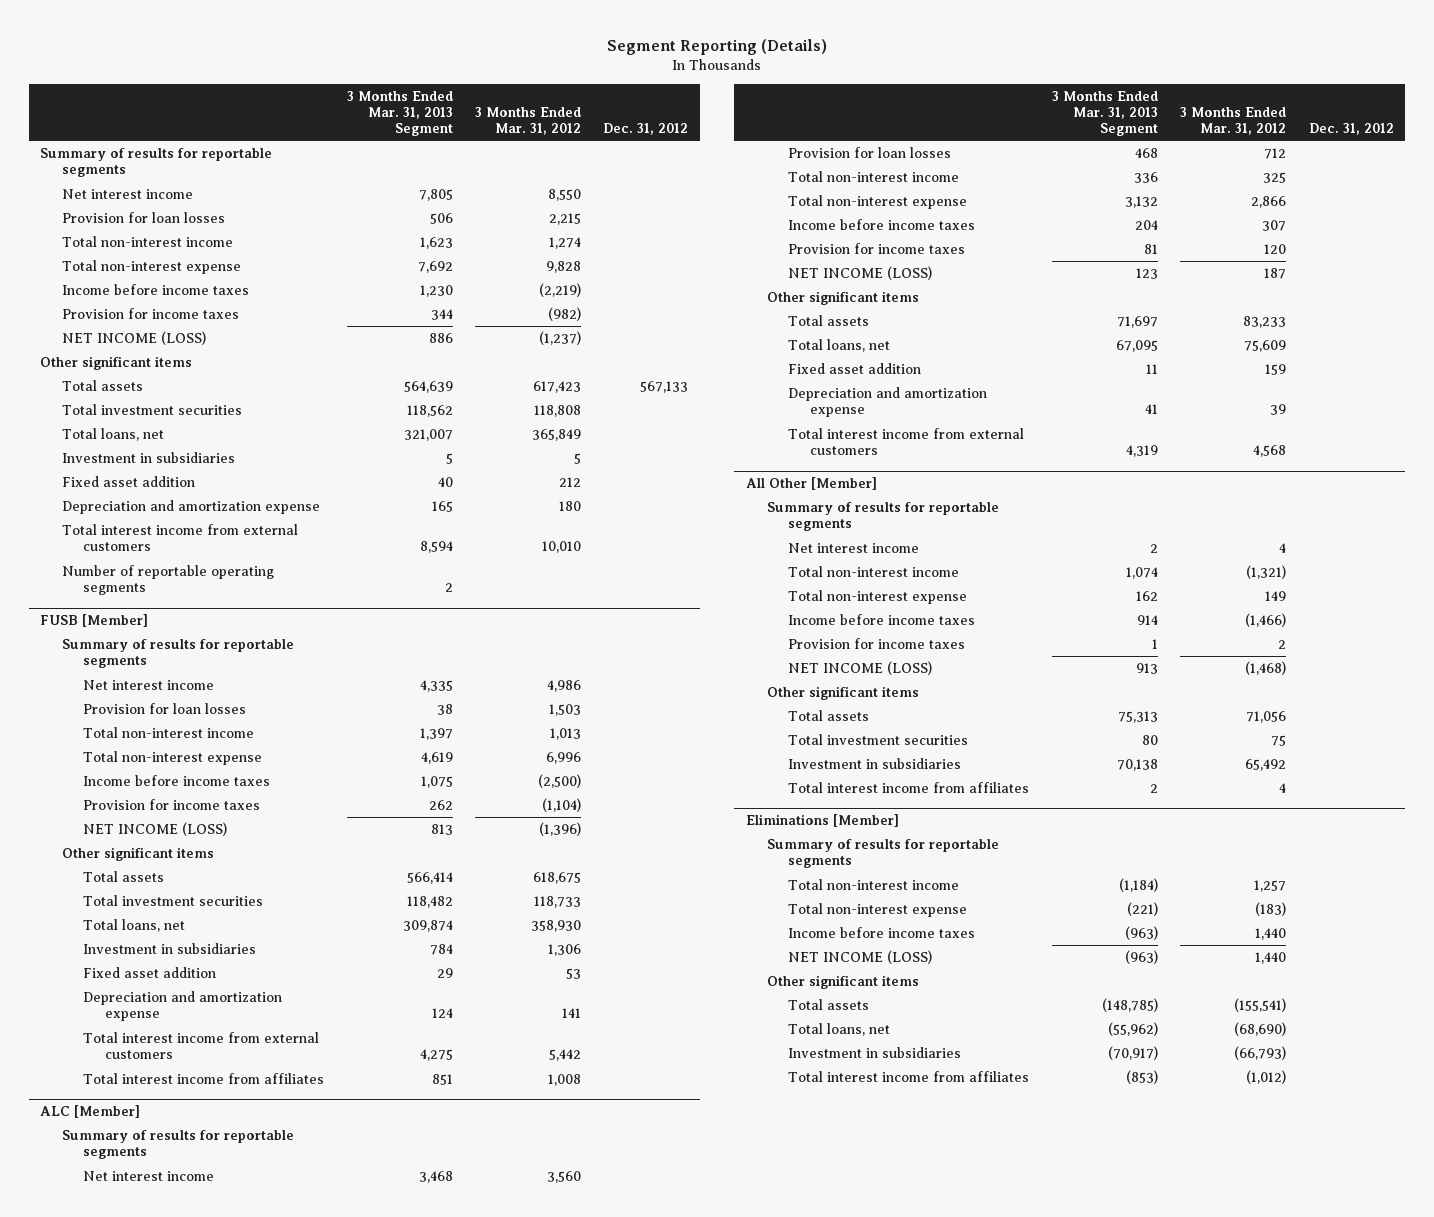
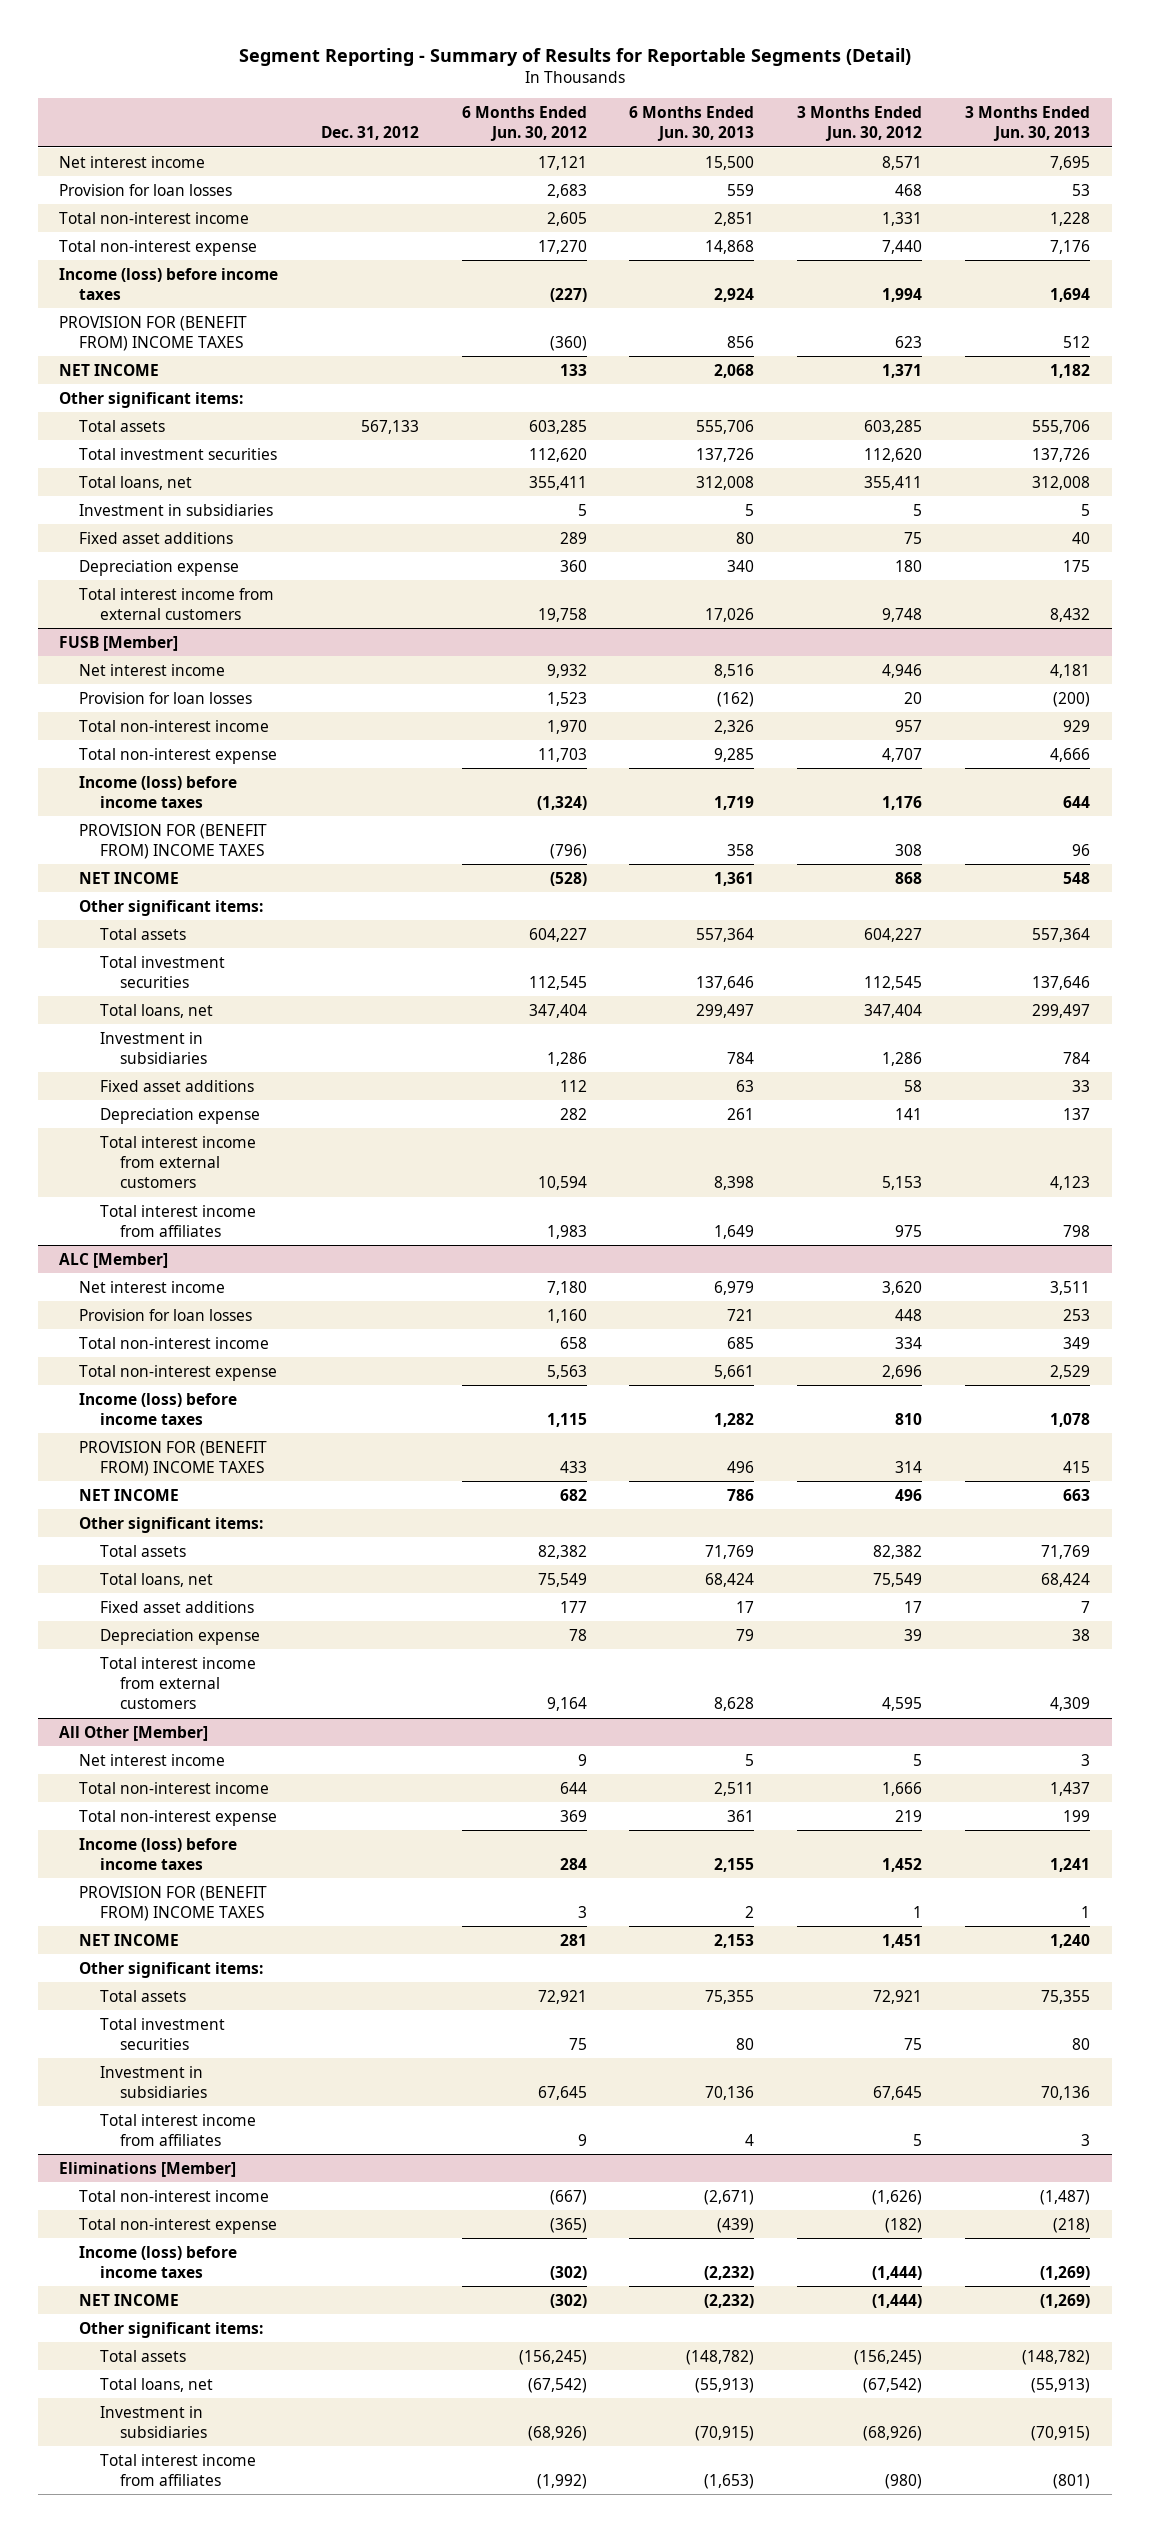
- Segment Reporting (Details)
+ Segment Reporting - Summary of Results for Reportable Segments (Detail)
- | 3 Months Ended Mar. 31, 2013 Segment | 3 Months Ended Mar. 31, 2012 | Dec. 31, 2012
+ | Dec. 31, 2012 | 6 Months Ended Jun. 30, 2012 | 6 Months Ended Jun. 30, 2013 | 3 Months Ended Jun. 30, 2012 | 3 Months Ended Jun. 30, 2013
- Summary of results for reportable segments
- Income before income taxes | 1,230 | (2,219) |
- Provision for income taxes | 344 | (982) |
- NET INCOME (LOSS) | 886 | (1,237) |
- Other significant items
+ Income (loss) before income taxes | | (227) | 2,924 | 1,994 | 1,694
+ PROVISION FOR (BENEFIT FROM) INCOME TAXES | | (360) | 856 | 623 | 512
+ NET INCOME | | 133 | 2,068 | 1,371 | 1,182
+ Other significant items:
- Fixed asset addition | 40 | 212 |
- Depreciation and amortization expense | 165 | 180 |
+ Fixed asset additions | | 289 | 80 | 75 | 40
+ Depreciation expense | | 360 | 340 | 180 | 175
- Number of reportable operating segments | 2 | |
@ FUSB [Member]
- Summary of results for reportable segments
- Income before income taxes | 1,075 | (2,500) |
- Provision for income taxes | 262 | (1,104) |
- NET INCOME (LOSS) | 813 | (1,396) |
- Other significant items
+ Income (loss) before income taxes | | (1,324) | 1,719 | 1,176 | 644
+ PROVISION FOR (BENEFIT FROM) INCOME TAXES | | (796) | 358 | 308 | 96
+ NET INCOME | | (528) | 1,361 | 868 | 548
+ Other significant items:
- Fixed asset addition | 29 | 53 |
- Depreciation and amortization expense | 124 | 141 |
+ Fixed asset additions | | 112 | 63 | 58 | 33
+ Depreciation expense | | 282 | 261 | 141 | 137
@ ALC [Member]
- Summary of results for reportable segments
- Income before income taxes | 204 | 307 |
- Provision for income taxes | 81 | 120 |
- NET INCOME (LOSS) | 123 | 187 |
- Other significant items
+ Income (loss) before income taxes | | 1,115 | 1,282 | 810 | 1,078
+ PROVISION FOR (BENEFIT FROM) INCOME TAXES | | 433 | 496 | 314 | 415
+ NET INCOME | | 682 | 786 | 496 | 663
+ Other significant items:
- Fixed asset addition | 11 | 159 |
- Depreciation and amortization expense | 41 | 39 |
+ Fixed asset additions | | 177 | 17 | 17 | 7
+ Depreciation expense | | 78 | 79 | 39 | 38
@ All Other [Member]
- Summary of results for reportable segments
- Income before income taxes | 914 | (1,466) |
- Provision for income taxes | 1 | 2 |
- NET INCOME (LOSS) | 913 | (1,468) |
- Other significant items
+ Income (loss) before income taxes | | 284 | 2,155 | 1,452 | 1,241
+ PROVISION FOR (BENEFIT FROM) INCOME TAXES | | 3 | 2 | 1 | 1
+ NET INCOME | | 281 | 2,153 | 1,451 | 1,240
+ Other significant items:
@ Eliminations [Member]
- Summary of results for reportable segments
- Income before income taxes | (963) | 1,440 |
- NET INCOME (LOSS) | (963) | 1,440 |
- Other significant items
+ Income (loss) before income taxes | | (302) | (2,232) | (1,444) | (1,269)
+ NET INCOME | | (302) | (2,232) | (1,444) | (1,269)
+ Other significant items:

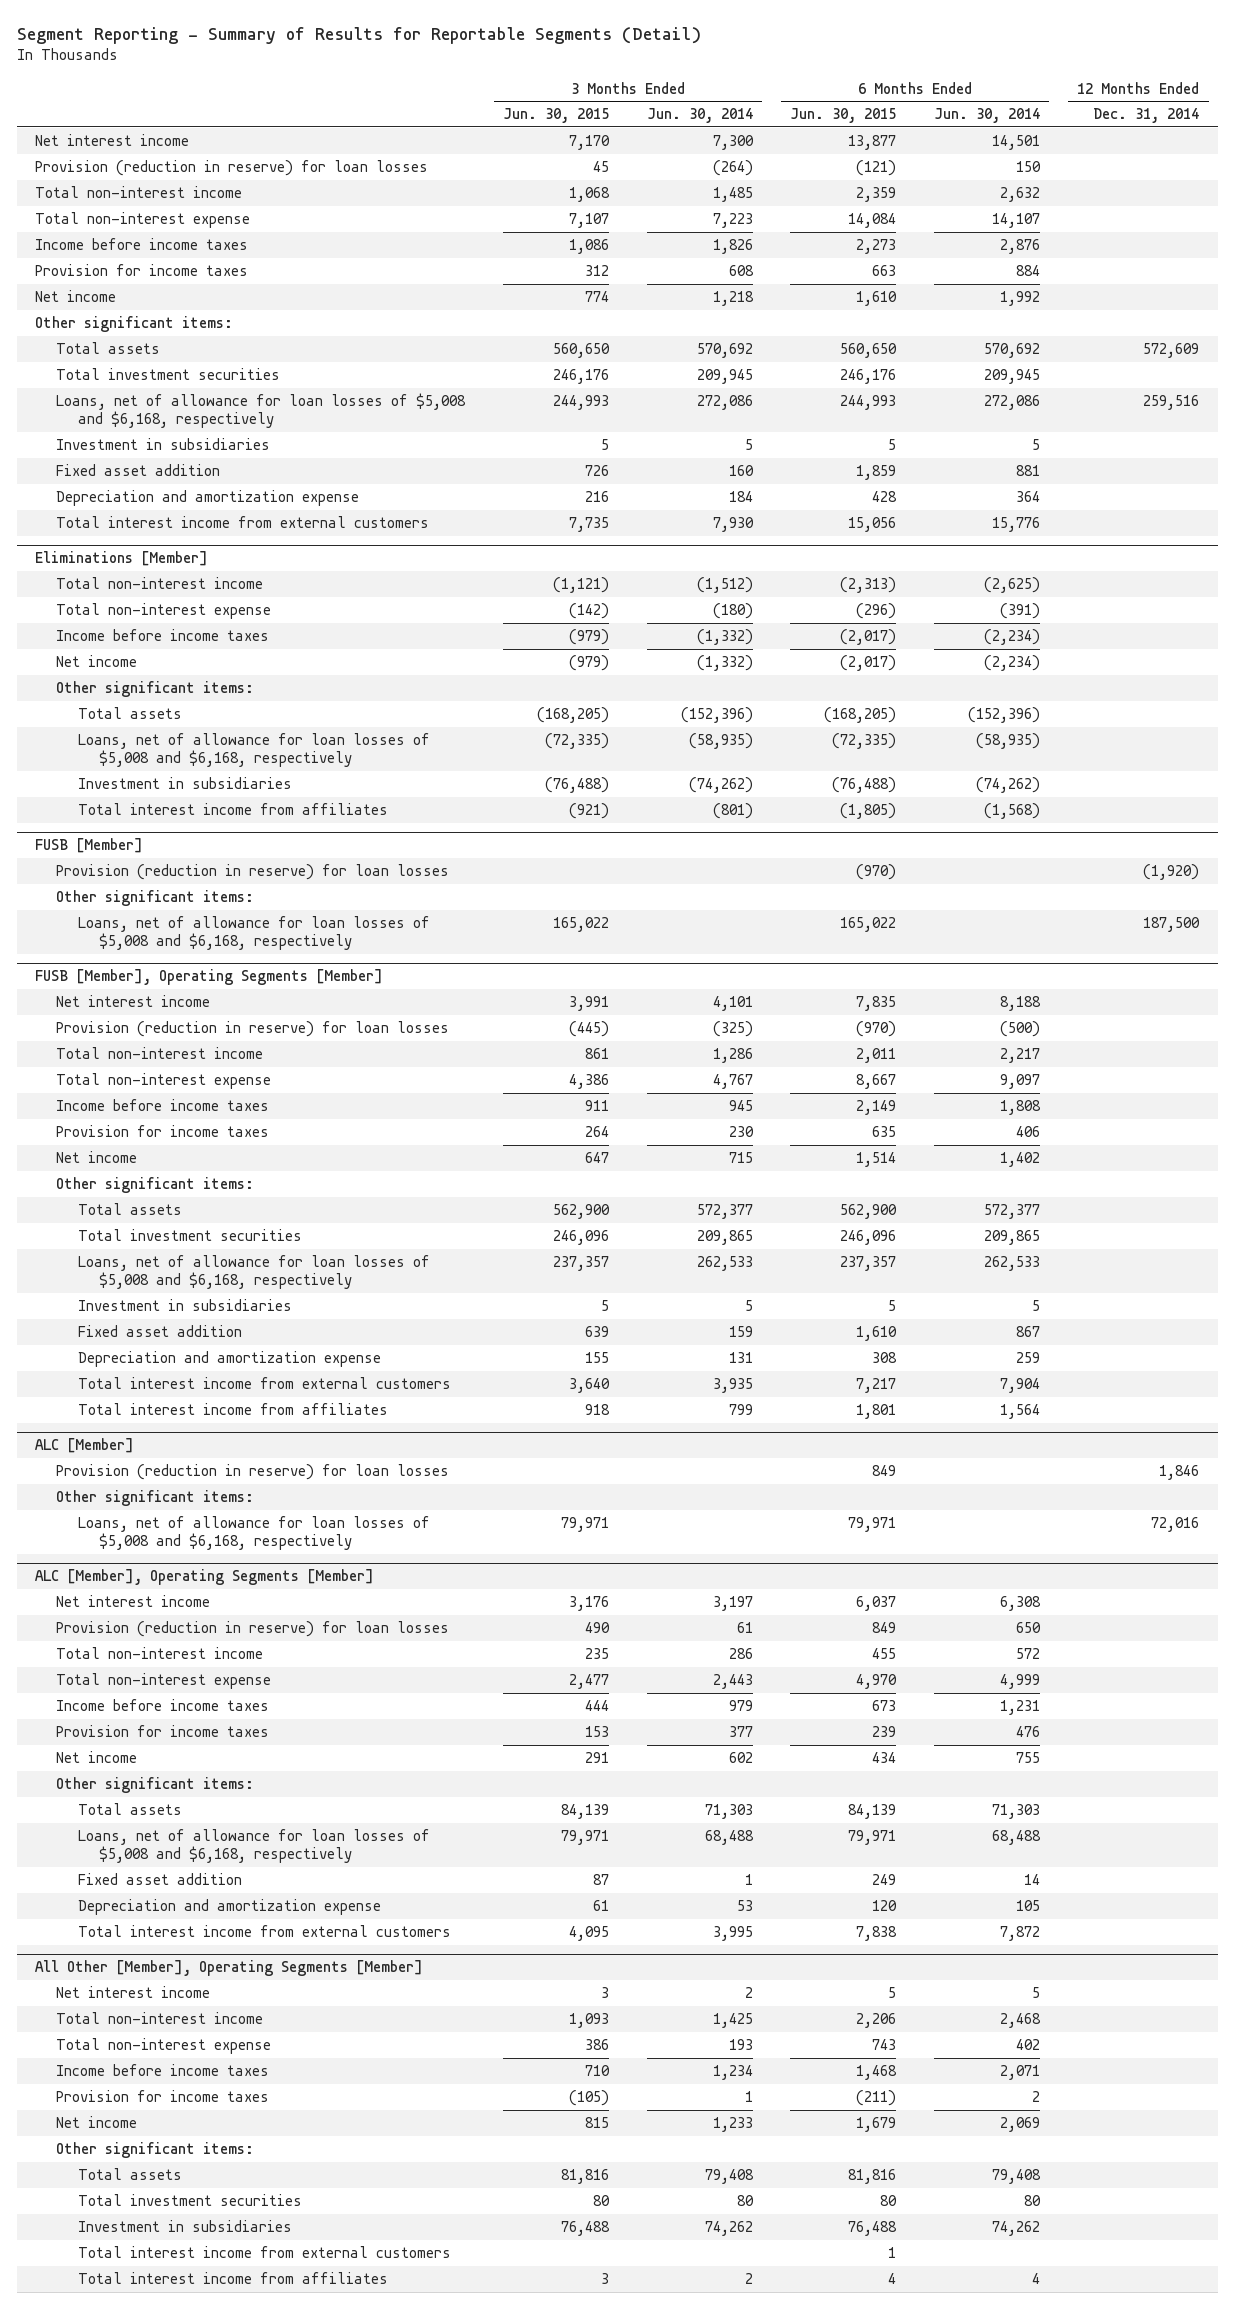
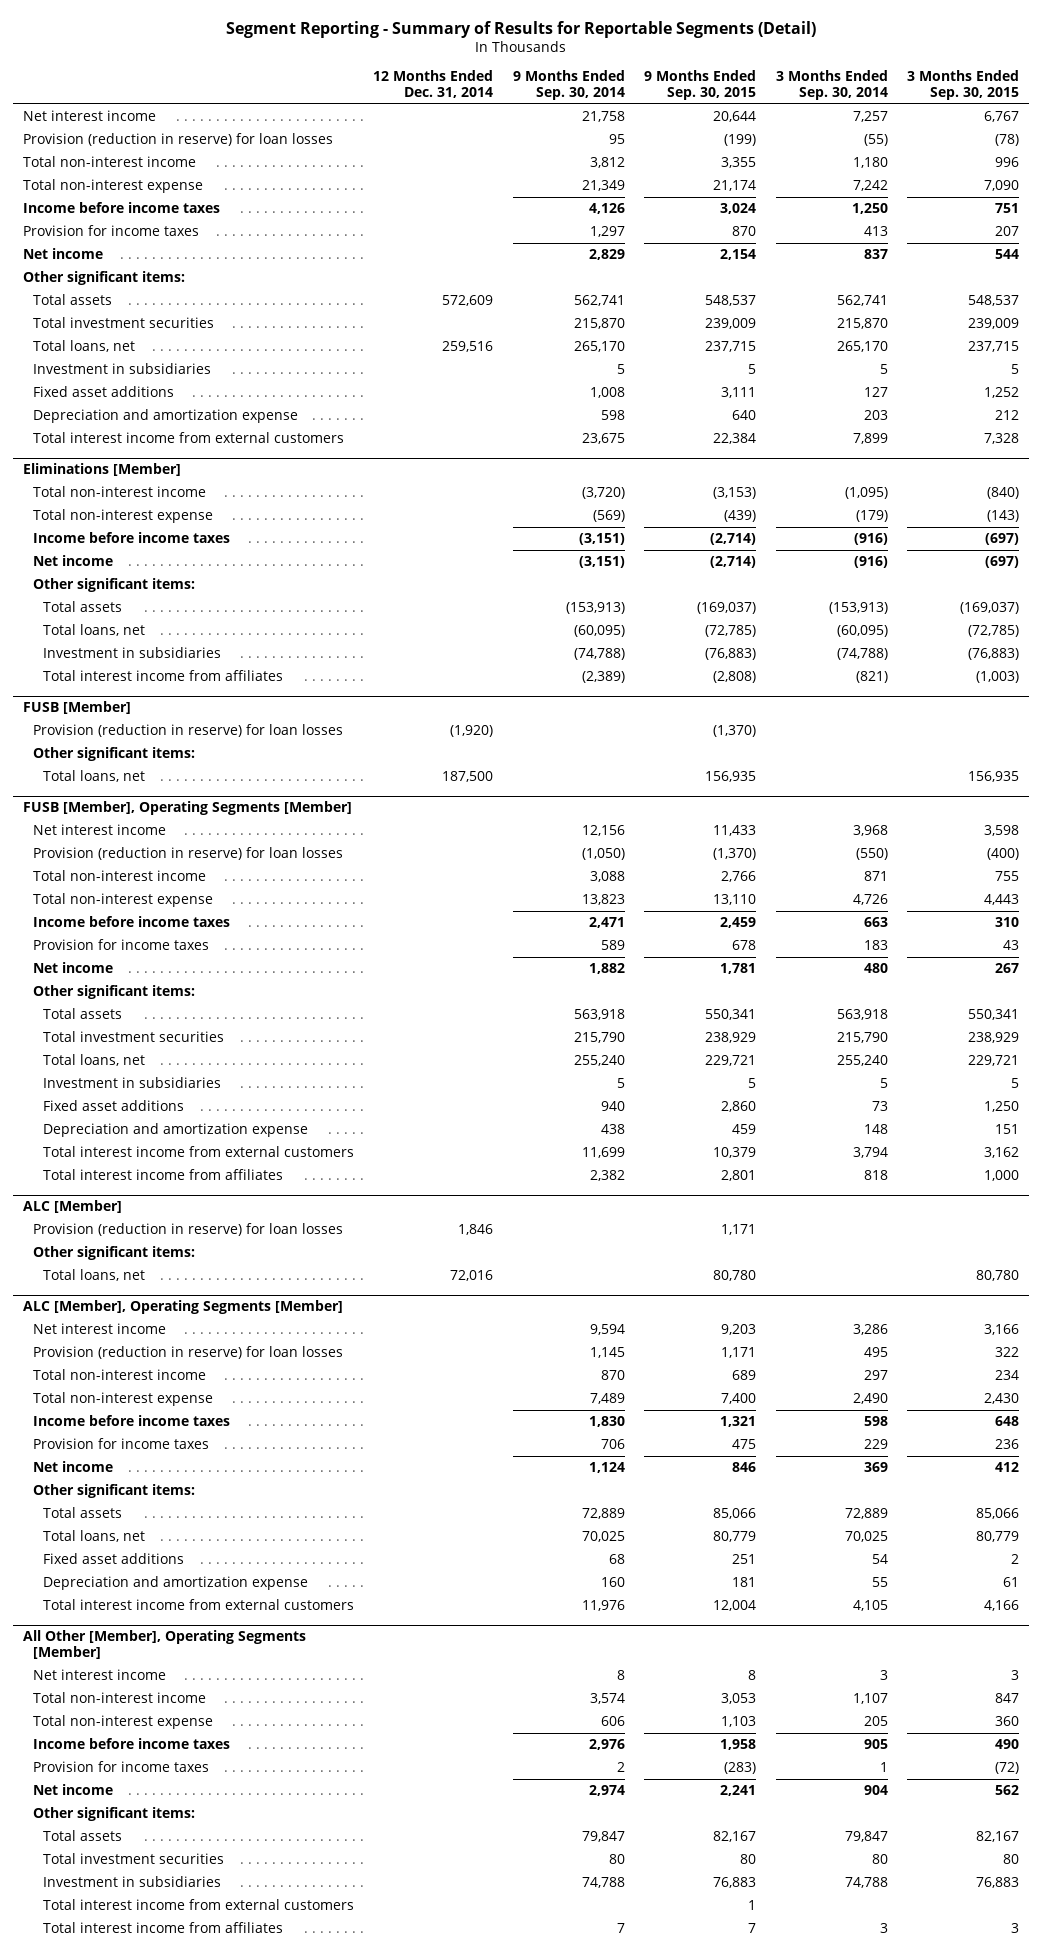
- | 3 Months Ended Jun. 30, 2015 | 3 Months Ended Jun. 30, 2014 | 6 Months Ended Jun. 30, 2015 | 6 Months Ended Jun. 30, 2014 | 12 Months Ended Dec. 31, 2014
+ | 12 Months Ended Dec. 31, 2014 | 9 Months Ended Sep. 30, 2014 | 9 Months Ended Sep. 30, 2015 | 3 Months Ended Sep. 30, 2014 | 3 Months Ended Sep. 30, 2015
- Loans, net of allowance for loan losses of $5,008 and $6,168, respectively | 244,993 | 272,086 | 244,993 | 272,086 | 259,516
+ Total loans, net | 259,516 | 265,170 | 237,715 | 265,170 | 237,715
- Fixed asset addition | 726 | 160 | 1,859 | 881 |
+ Fixed asset additions | | 1,008 | 3,111 | 127 | 1,252
@ Eliminations [Member]
- Loans, net of allowance for loan losses of $5,008 and $6,168, respectively | (72,335) | (58,935) | (72,335) | (58,935) |
+ Total loans, net | | (60,095) | (72,785) | (60,095) | (72,785)
@ FUSB [Member]
- Loans, net of allowance for loan losses of $5,008 and $6,168, respectively | 165,022 | | 165,022 | | 187,500
+ Total loans, net | 187,500 | | 156,935 | | 156,935
@ FUSB [Member], Operating Segments [Member]
- Loans, net of allowance for loan losses of $5,008 and $6,168, respectively | 237,357 | 262,533 | 237,357 | 262,533 |
+ Total loans, net | | 255,240 | 229,721 | 255,240 | 229,721
- Fixed asset addition | 639 | 159 | 1,610 | 867 |
+ Fixed asset additions | | 940 | 2,860 | 73 | 1,250
@ ALC [Member]
- Loans, net of allowance for loan losses of $5,008 and $6,168, respectively | 79,971 | | 79,971 | | 72,016
+ Total loans, net | 72,016 | | 80,780 | | 80,780
@ ALC [Member], Operating Segments [Member]
- Loans, net of allowance for loan losses of $5,008 and $6,168, respectively | 79,971 | 68,488 | 79,971 | 68,488 |
- Fixed asset addition | 87 | 1 | 249 | 14 |
+ Total loans, net | | 70,025 | 80,779 | 70,025 | 80,779
+ Fixed asset additions | | 68 | 251 | 54 | 2

